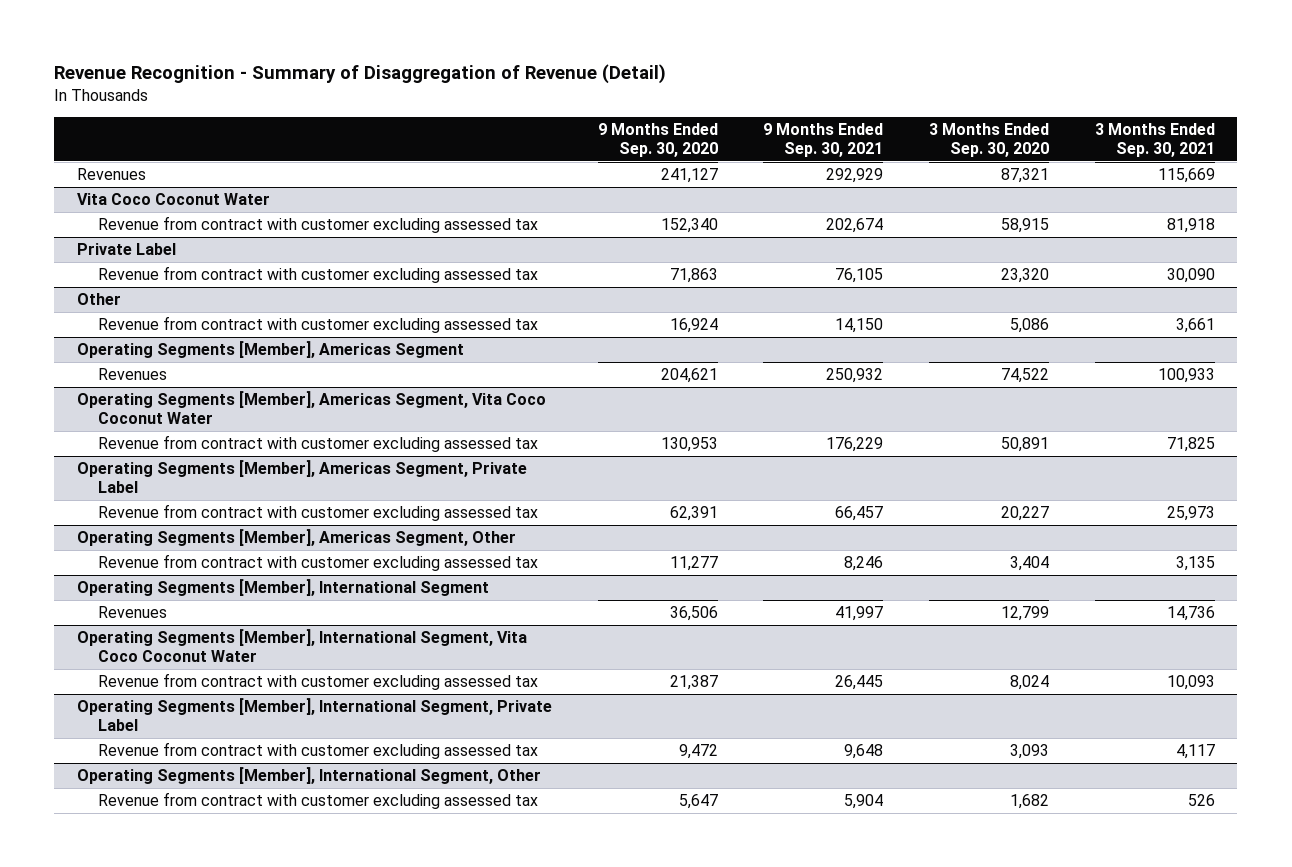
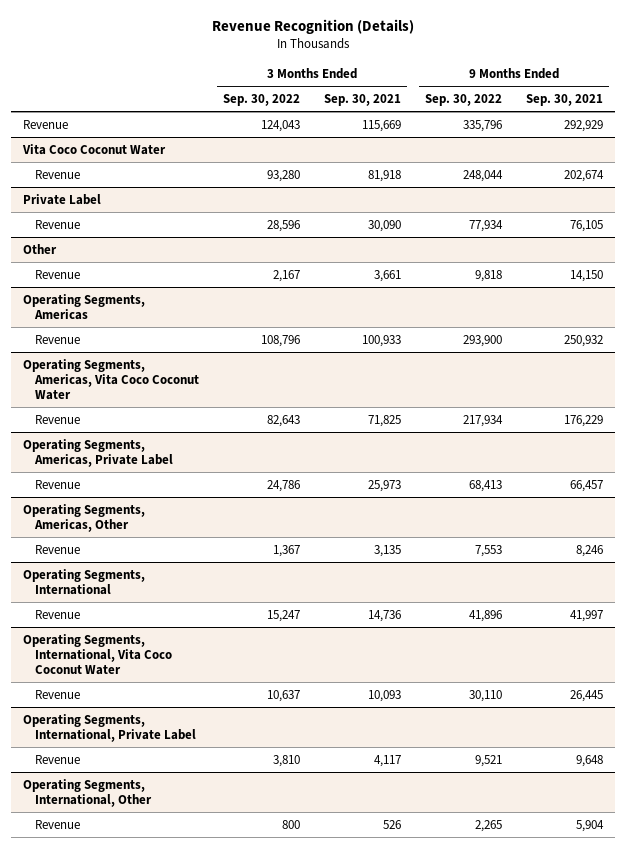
- Revenue Recognition - Summary of Disaggregation of Revenue (Detail)
+ Revenue Recognition (Details)
- | 9 Months Ended Sep. 30, 2020 | 9 Months Ended Sep. 30, 2021 | 3 Months Ended Sep. 30, 2020 | 3 Months Ended Sep. 30, 2021
+ | 3 Months Ended Sep. 30, 2022 | 3 Months Ended Sep. 30, 2021 | 9 Months Ended Sep. 30, 2022 | 9 Months Ended Sep. 30, 2021
- Revenues | 241,127 | 292,929 | 87,321 | 115,669
+ Revenue | 124,043 | 115,669 | 335,796 | 292,929
@ Vita Coco Coconut Water
- Revenue from contract with customer excluding assessed tax | 152,340 | 202,674 | 58,915 | 81,918
+ Revenue | 93,280 | 81,918 | 248,044 | 202,674
@ Private Label
- Revenue from contract with customer excluding assessed tax | 71,863 | 76,105 | 23,320 | 30,090
+ Revenue | 28,596 | 30,090 | 77,934 | 76,105
@ Other
- Revenue from contract with customer excluding assessed tax | 16,924 | 14,150 | 5,086 | 3,661
- Operating Segments [Member], Americas Segment
- Revenues | 204,621 | 250,932 | 74,522 | 100,933
- Operating Segments [Member], Americas Segment, Vita Coco Coconut Water
- Revenue from contract with customer excluding assessed tax | 130,953 | 176,229 | 50,891 | 71,825
- Operating Segments [Member], Americas Segment, Private Label
- Revenue from contract with customer excluding assessed tax | 62,391 | 66,457 | 20,227 | 25,973
- Operating Segments [Member], Americas Segment, Other
- Revenue from contract with customer excluding assessed tax | 11,277 | 8,246 | 3,404 | 3,135
- Operating Segments [Member], International Segment
- Revenues | 36,506 | 41,997 | 12,799 | 14,736
- Operating Segments [Member], International Segment, Vita Coco Coconut Water
- Revenue from contract with customer excluding assessed tax | 21,387 | 26,445 | 8,024 | 10,093
- Operating Segments [Member], International Segment, Private Label
- Revenue from contract with customer excluding assessed tax | 9,472 | 9,648 | 3,093 | 4,117
- Operating Segments [Member], International Segment, Other
- Revenue from contract with customer excluding assessed tax | 5,647 | 5,904 | 1,682 | 526
@ Other
+ Revenue | 2,167 | 3,661 | 9,818 | 14,150
+ Operating Segments, Americas
+ Revenue | 108,796 | 100,933 | 293,900 | 250,932
+ Operating Segments, Americas, Vita Coco Coconut Water
+ Revenue | 82,643 | 71,825 | 217,934 | 176,229
+ Operating Segments, Americas, Private Label
+ Revenue | 24,786 | 25,973 | 68,413 | 66,457
+ Operating Segments, Americas, Other
+ Revenue | 1,367 | 3,135 | 7,553 | 8,246
+ Operating Segments, International
+ Revenue | 15,247 | 14,736 | 41,896 | 41,997
+ Operating Segments, International, Vita Coco Coconut Water
+ Revenue | 10,637 | 10,093 | 30,110 | 26,445
+ Operating Segments, International, Private Label
+ Revenue | 3,810 | 4,117 | 9,521 | 9,648
+ Operating Segments, International, Other
+ Revenue | 800 | 526 | 2,265 | 5,904

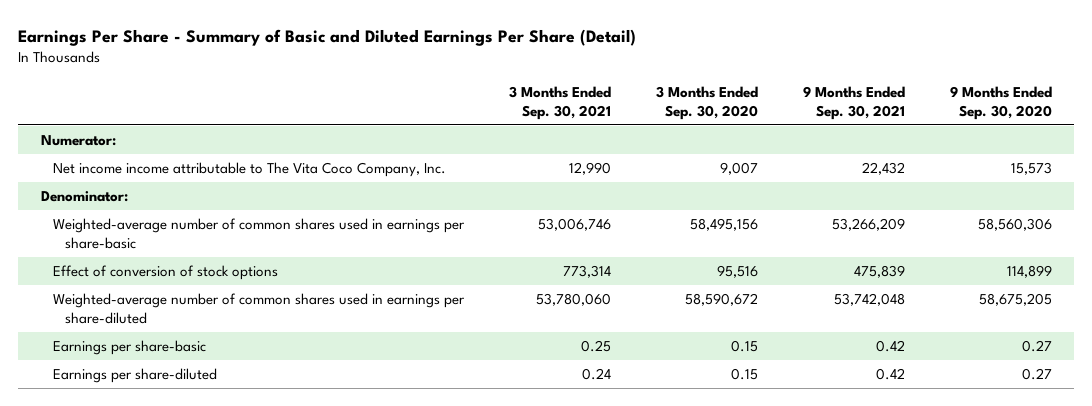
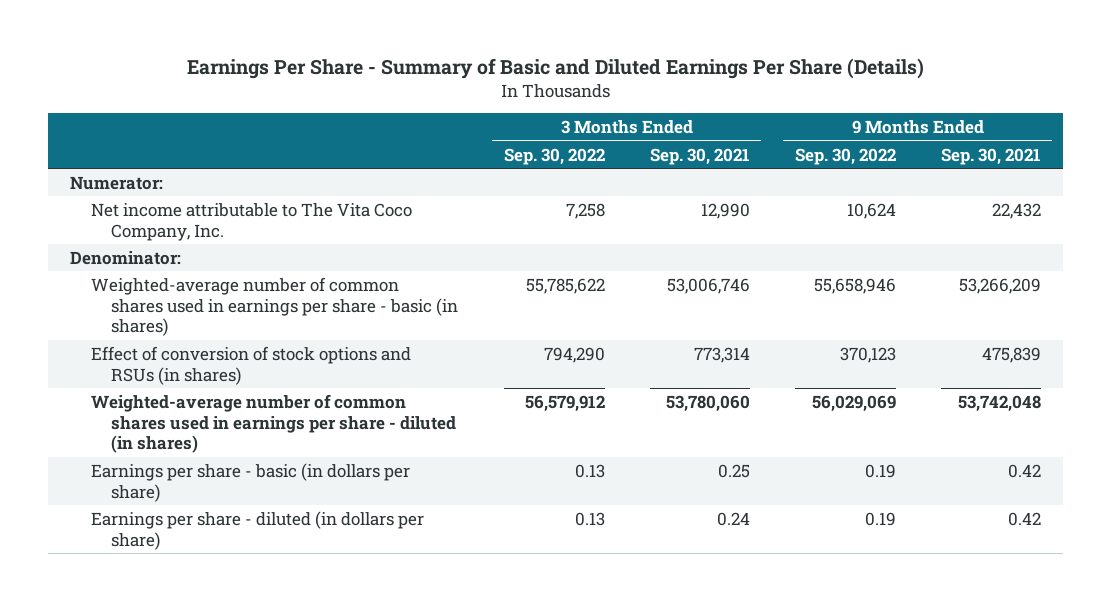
- Earnings Per Share - Summary of Basic and Diluted Earnings Per Share (Detail)
+ Earnings Per Share - Summary of Basic and Diluted Earnings Per Share (Details)
- | 3 Months Ended Sep. 30, 2021 | 3 Months Ended Sep. 30, 2020 | 9 Months Ended Sep. 30, 2021 | 9 Months Ended Sep. 30, 2020
+ | 3 Months Ended Sep. 30, 2022 | 3 Months Ended Sep. 30, 2021 | 9 Months Ended Sep. 30, 2022 | 9 Months Ended Sep. 30, 2021
- Net income income attributable to The Vita Coco Company, Inc. | 12,990 | 9,007 | 22,432 | 15,573
+ Net income attributable to The Vita Coco Company, Inc. | 7,258 | 12,990 | 10,624 | 22,432
- Weighted-average number of common shares used in earnings per share-basic | 53,006,746 | 58,495,156 | 53,266,209 | 58,560,306
- Effect of conversion of stock options | 773,314 | 95,516 | 475,839 | 114,899
- Weighted-average number of common shares used in earnings per share-diluted | 53,780,060 | 58,590,672 | 53,742,048 | 58,675,205
- Earnings per share-basic | 0.25 | 0.15 | 0.42 | 0.27
- Earnings per share-diluted | 0.24 | 0.15 | 0.42 | 0.27
+ Weighted-average number of common shares used in earnings per share - basic (in shares) | 55,785,622 | 53,006,746 | 55,658,946 | 53,266,209
+ Effect of conversion of stock options and RSUs (in shares) | 794,290 | 773,314 | 370,123 | 475,839
+ Weighted-average number of common shares used in earnings per share - diluted (in shares) | 56,579,912 | 53,780,060 | 56,029,069 | 53,742,048
+ Earnings per share - basic (in dollars per share) | 0.13 | 0.25 | 0.19 | 0.42
+ Earnings per share - diluted (in dollars per share) | 0.13 | 0.24 | 0.19 | 0.42

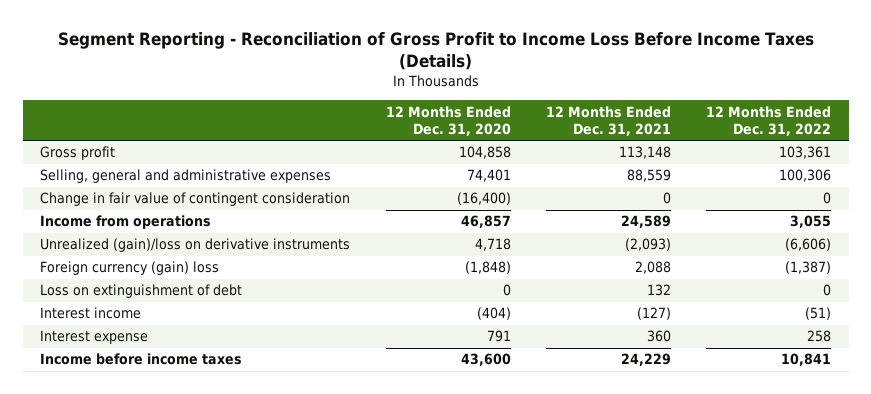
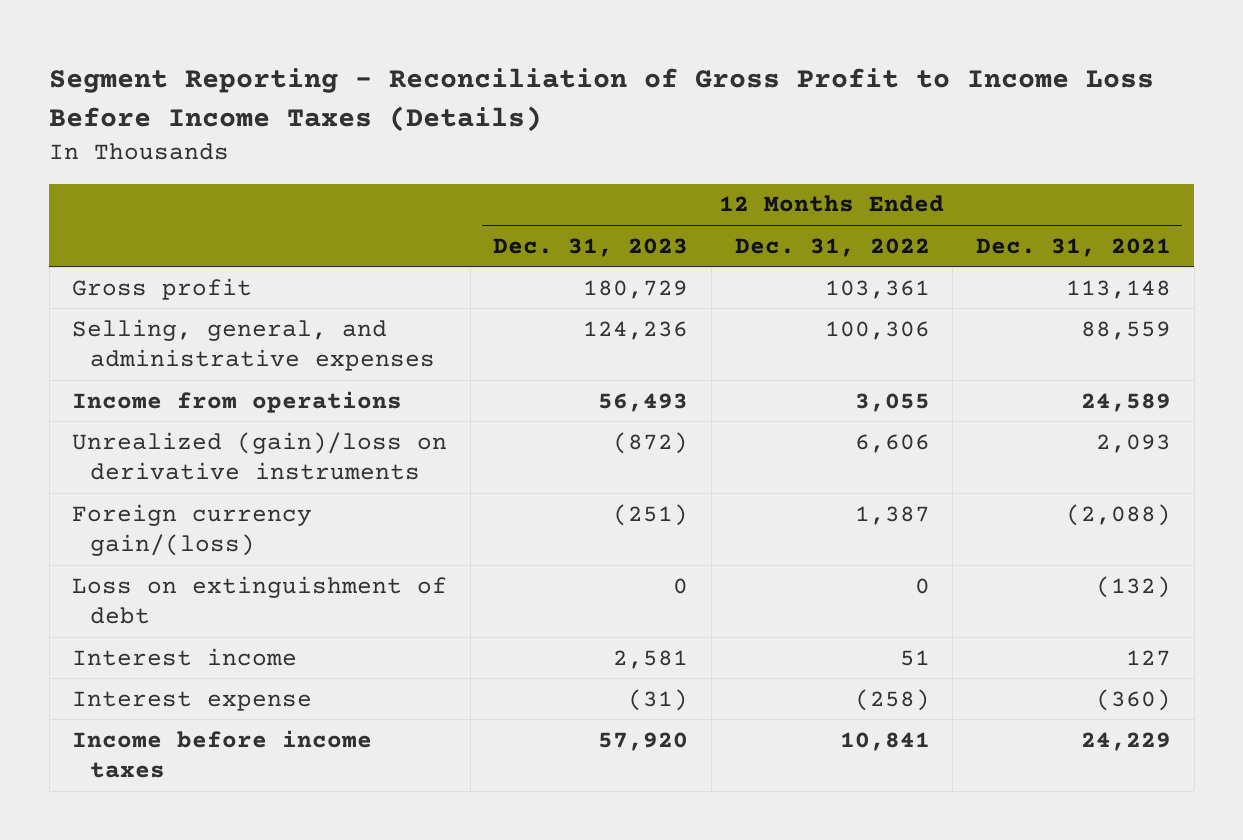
- | 12 Months Ended Dec. 31, 2020 | 12 Months Ended Dec. 31, 2021 | 12 Months Ended Dec. 31, 2022
+ | 12 Months Ended Dec. 31, 2023 | 12 Months Ended Dec. 31, 2022 | 12 Months Ended Dec. 31, 2021
- Selling, general and administrative expenses | 74,401 | 88,559 | 100,306
- Change in fair value of contingent consideration | (16,400) | 0 | 0
+ Selling, general, and administrative expenses | 124,236 | 100,306 | 88,559
- Unrealized (gain)/loss on derivative instruments | 4,718 | (2,093) | (6,606)
- Foreign currency (gain) loss | (1,848) | 2,088 | (1,387)
- Loss on extinguishment of debt | 0 | 132 | 0
- Interest income | (404) | (127) | (51)
- Interest expense | 791 | 360 | 258
+ Unrealized (gain)/loss on derivative instruments | (872) | 6,606 | 2,093
+ Foreign currency gain/(loss) | (251) | 1,387 | (2,088)
+ Loss on extinguishment of debt | 0 | 0 | (132)
+ Interest income | 2,581 | 51 | 127
+ Interest expense | (31) | (258) | (360)

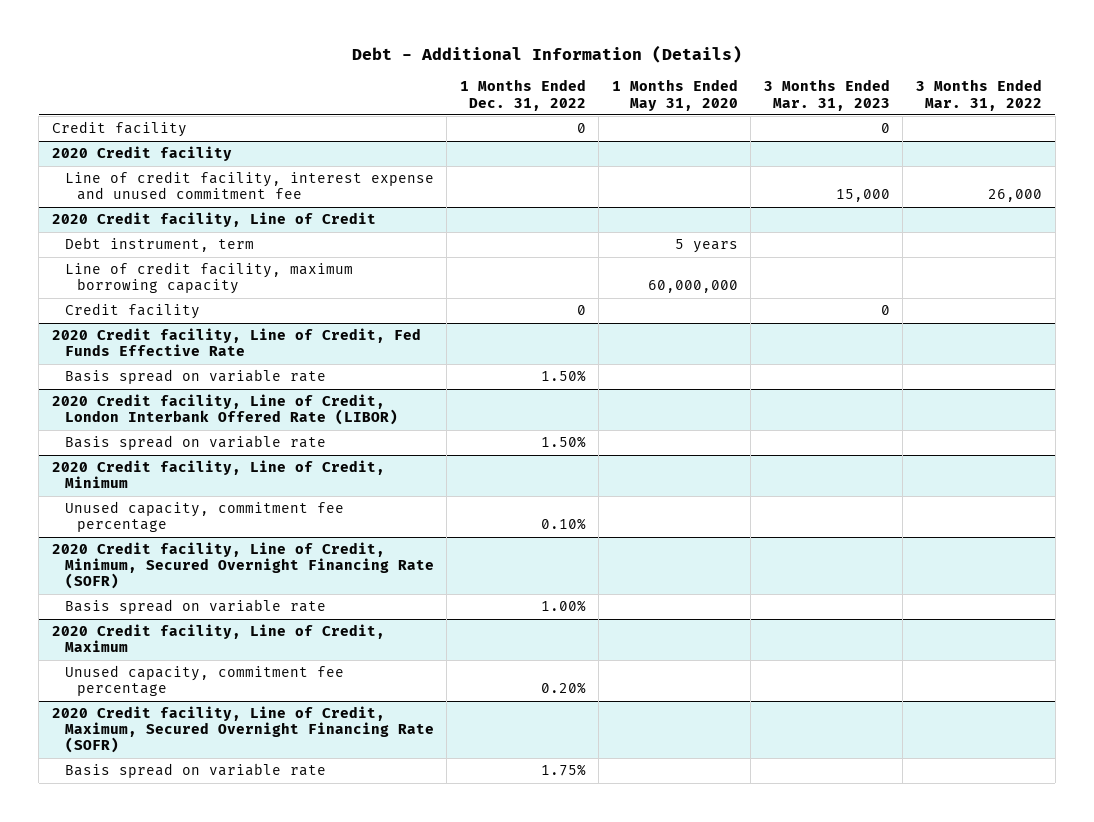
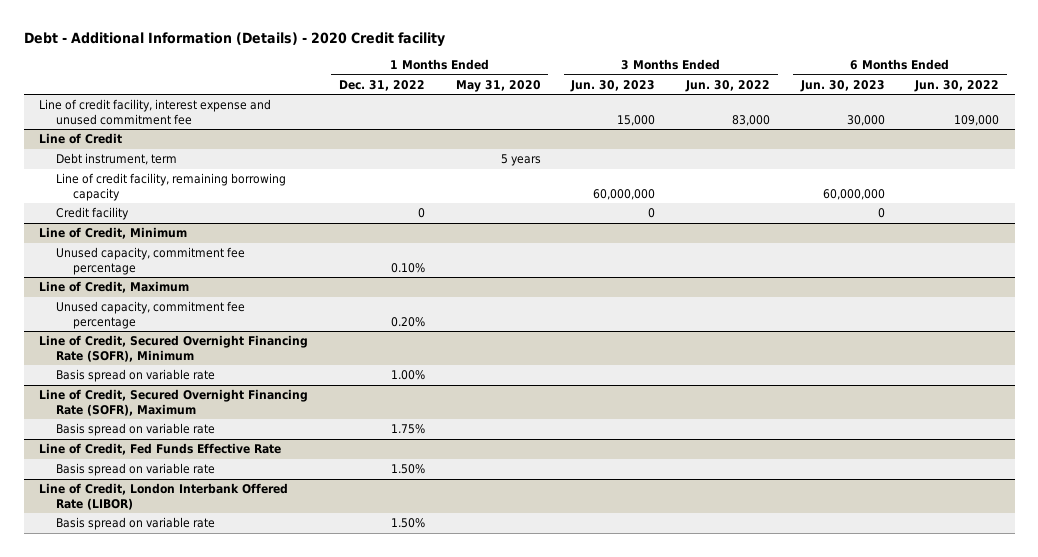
- Debt - Additional Information (Details)
+ Debt - Additional Information (Details) - 2020 Credit facility
- | 1 Months Ended Dec. 31, 2022 | 1 Months Ended May 31, 2020 | 3 Months Ended Mar. 31, 2023 | 3 Months Ended Mar. 31, 2022
+ | 1 Months Ended Dec. 31, 2022 | 1 Months Ended May 31, 2020 | 3 Months Ended Jun. 30, 2023 | 3 Months Ended Jun. 30, 2022 | 6 Months Ended Jun. 30, 2023 | 6 Months Ended Jun. 30, 2022
- Credit facility | 0 | | 0 |
- 2020 Credit facility
- 2020 Credit facility, Line of Credit
+ Line of Credit
- Line of credit facility, maximum borrowing capacity | | 60,000,000 | |
+ Line of credit facility, remaining borrowing capacity | | | 60,000,000 | | 60,000,000 |
- 2020 Credit facility, Line of Credit, Fed Funds Effective Rate
- Basis spread on variable rate | 1.50% | | |
- 2020 Credit facility, Line of Credit, London Interbank Offered Rate (LIBOR)
- Basis spread on variable rate | 1.50% | | |
- 2020 Credit facility, Line of Credit, Minimum
+ Line of Credit, Minimum
- 2020 Credit facility, Line of Credit, Minimum, Secured Overnight Financing Rate (SOFR)
- Basis spread on variable rate | 1.00% | | |
- 2020 Credit facility, Line of Credit, Maximum
+ Line of Credit, Maximum
- 2020 Credit facility, Line of Credit, Maximum, Secured Overnight Financing Rate (SOFR)
+ Line of Credit, Secured Overnight Financing Rate (SOFR), Minimum
+ Basis spread on variable rate | 1.00% | | | | |
+ Line of Credit, Secured Overnight Financing Rate (SOFR), Maximum
+ Line of Credit, Fed Funds Effective Rate
+ Basis spread on variable rate | 1.50% | | | | |
+ Line of Credit, London Interbank Offered Rate (LIBOR)
+ Basis spread on variable rate | 1.50% | | | | |

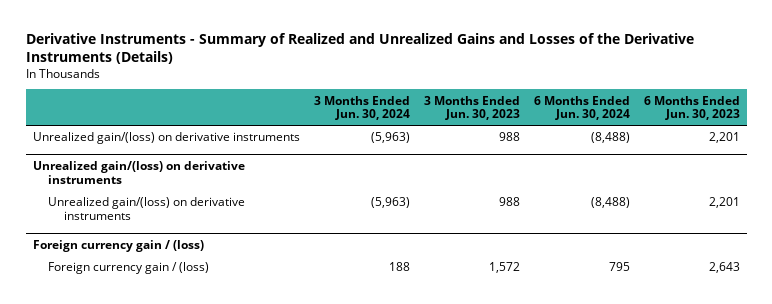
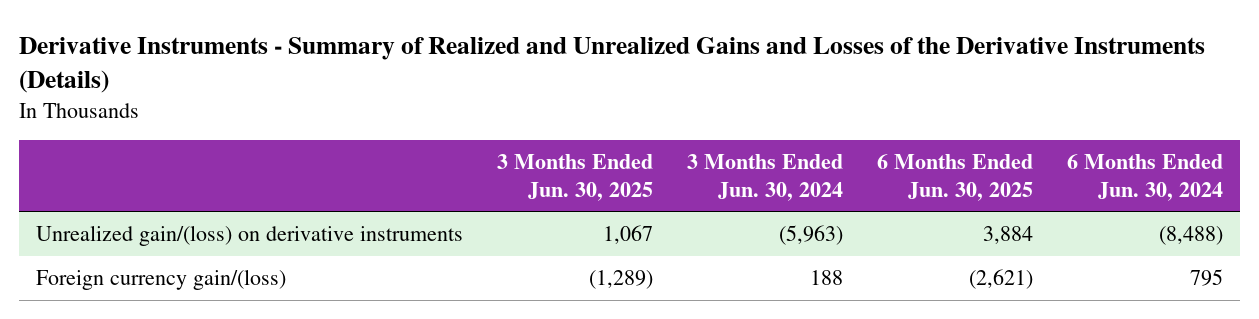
- | 3 Months Ended Jun. 30, 2024 | 3 Months Ended Jun. 30, 2023 | 6 Months Ended Jun. 30, 2024 | 6 Months Ended Jun. 30, 2023
+ | 3 Months Ended Jun. 30, 2025 | 3 Months Ended Jun. 30, 2024 | 6 Months Ended Jun. 30, 2025 | 6 Months Ended Jun. 30, 2024
- Unrealized gain/(loss) on derivative instruments
- Unrealized gain/(loss) on derivative instruments | (5,963) | 988 | (8,488) | 2,201
- Foreign currency gain / (loss)
- Foreign currency gain / (loss) | 188 | 1,572 | 795 | 2,643
+ Foreign currency gain/(loss) | (1,289) | 188 | (2,621) | 795

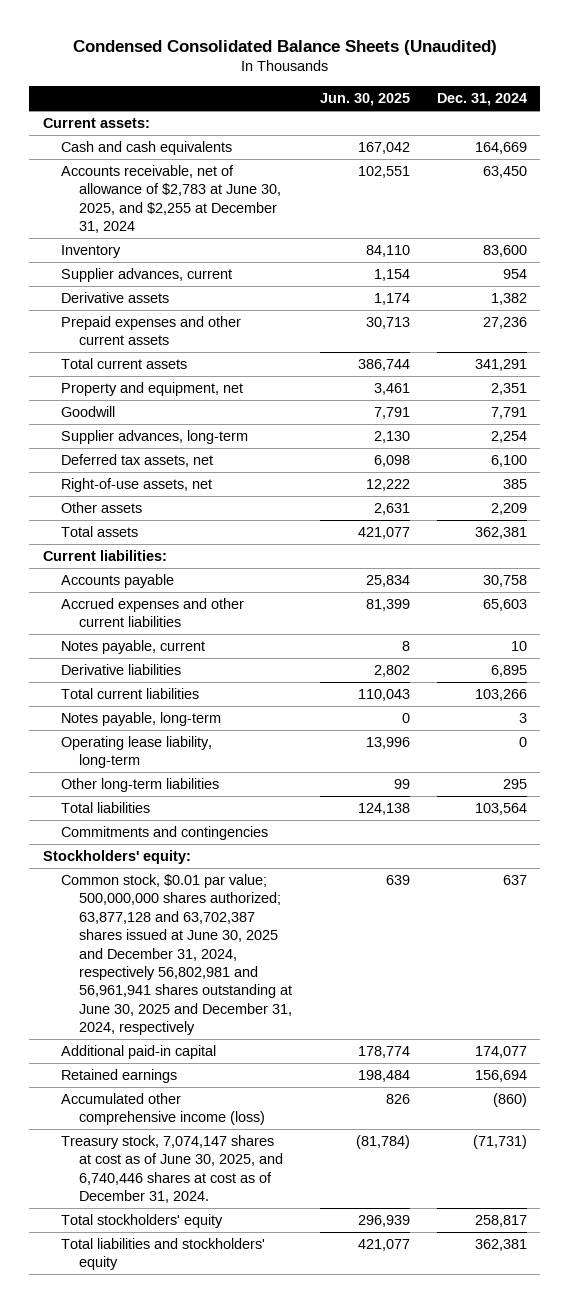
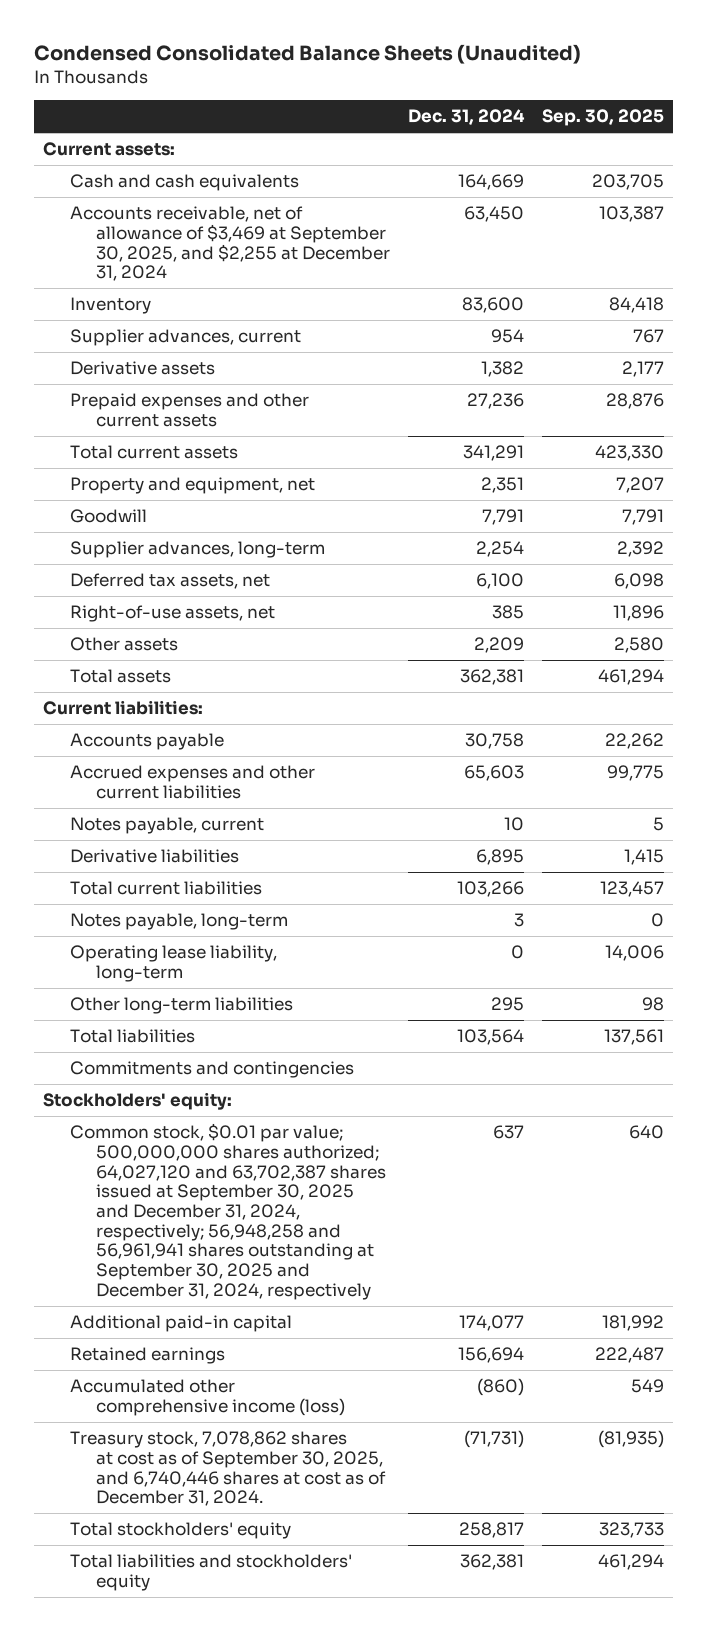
- | Jun. 30, 2025 | Dec. 31, 2024
+ | Dec. 31, 2024 | Sep. 30, 2025
- Accounts receivable, net of allowance of $2,783 at June 30, 2025, and $2,255 at December 31, 2024 | 102,551 | 63,450
+ Accounts receivable, net of allowance of $3,469 at September 30, 2025, and $2,255 at December 31, 2024 | 63,450 | 103,387
- Common stock, $0.01 par value; 500,000,000 shares authorized; 63,877,128 and 63,702,387 shares issued at June 30, 2025 and December 31, 2024, respectively 56,802,981 and 56,961,941 shares outstanding at June 30, 2025 and December 31, 2024, respectively | 639 | 637
+ Common stock, $0.01 par value; 500,000,000 shares authorized; 64,027,120 and 63,702,387 shares issued at September 30, 2025 and December 31, 2024, respectively; 56,948,258 and 56,961,941 shares outstanding at September 30, 2025 and December 31, 2024, respectively | 637 | 640
- Treasury stock, 7,074,147 shares at cost as of June 30, 2025, and 6,740,446 shares at cost as of December 31, 2024. | (81,784) | (71,731)
+ Treasury stock, 7,078,862 shares at cost as of September 30, 2025, and 6,740,446 shares at cost as of December 31, 2024. | (71,731) | (81,935)

